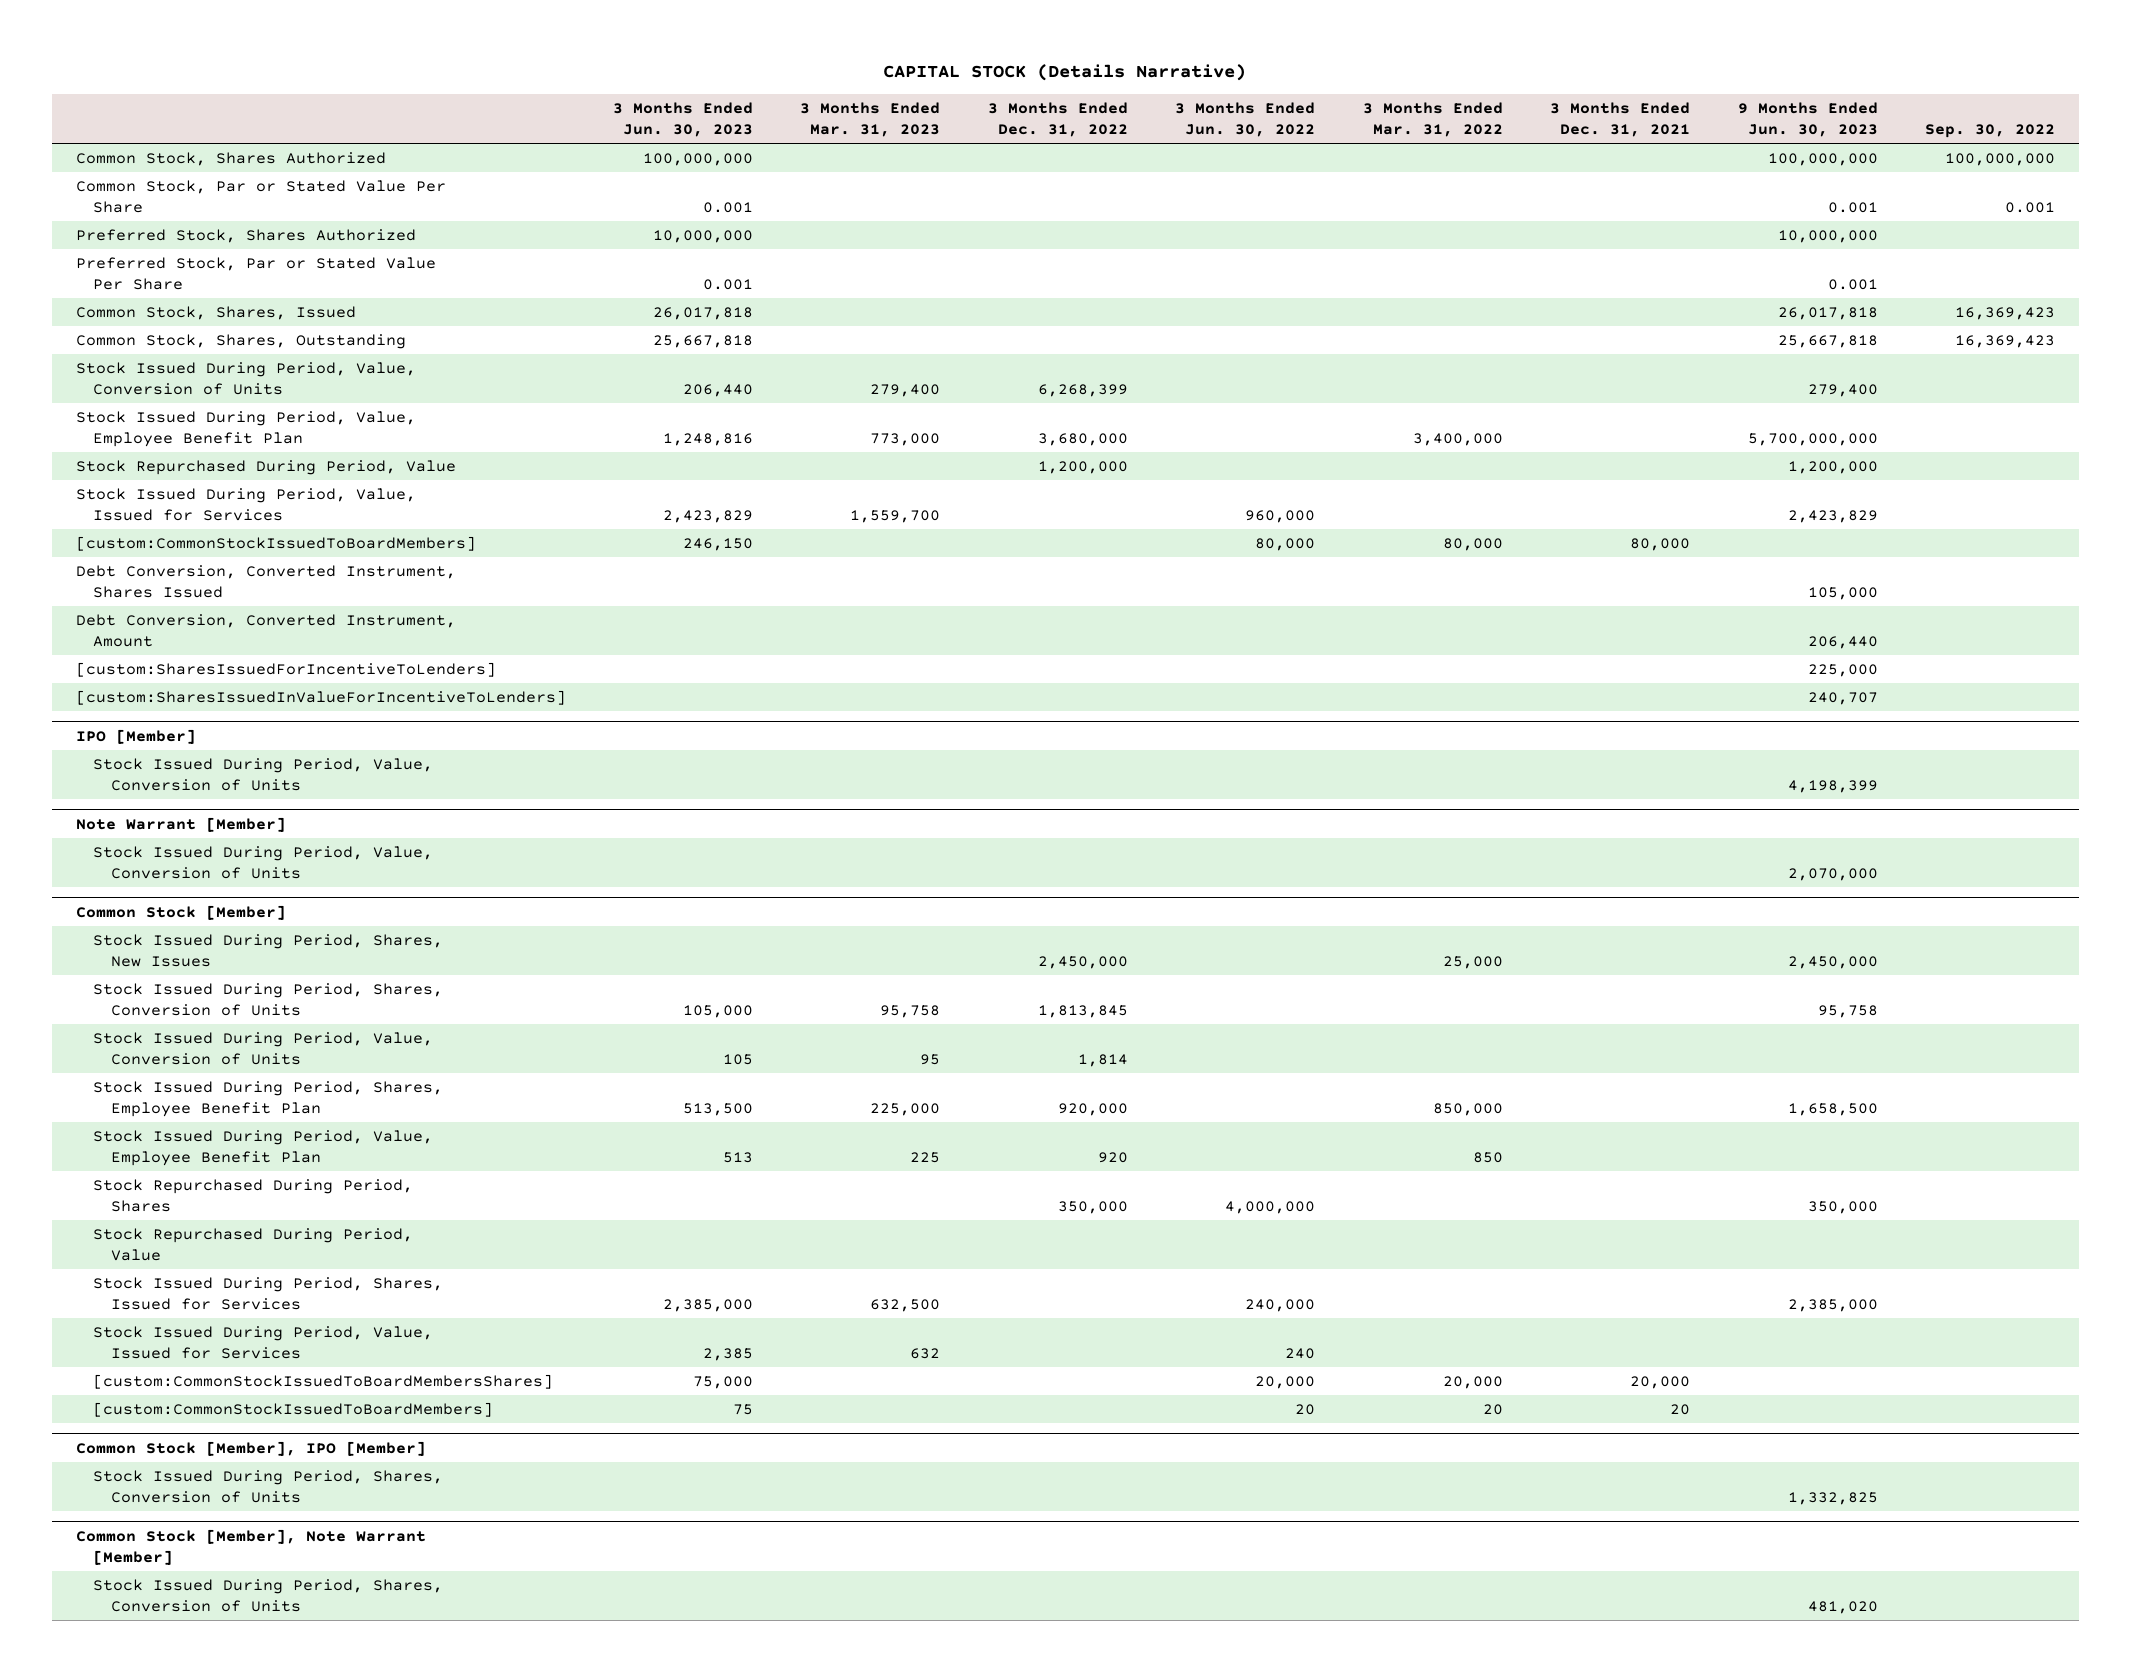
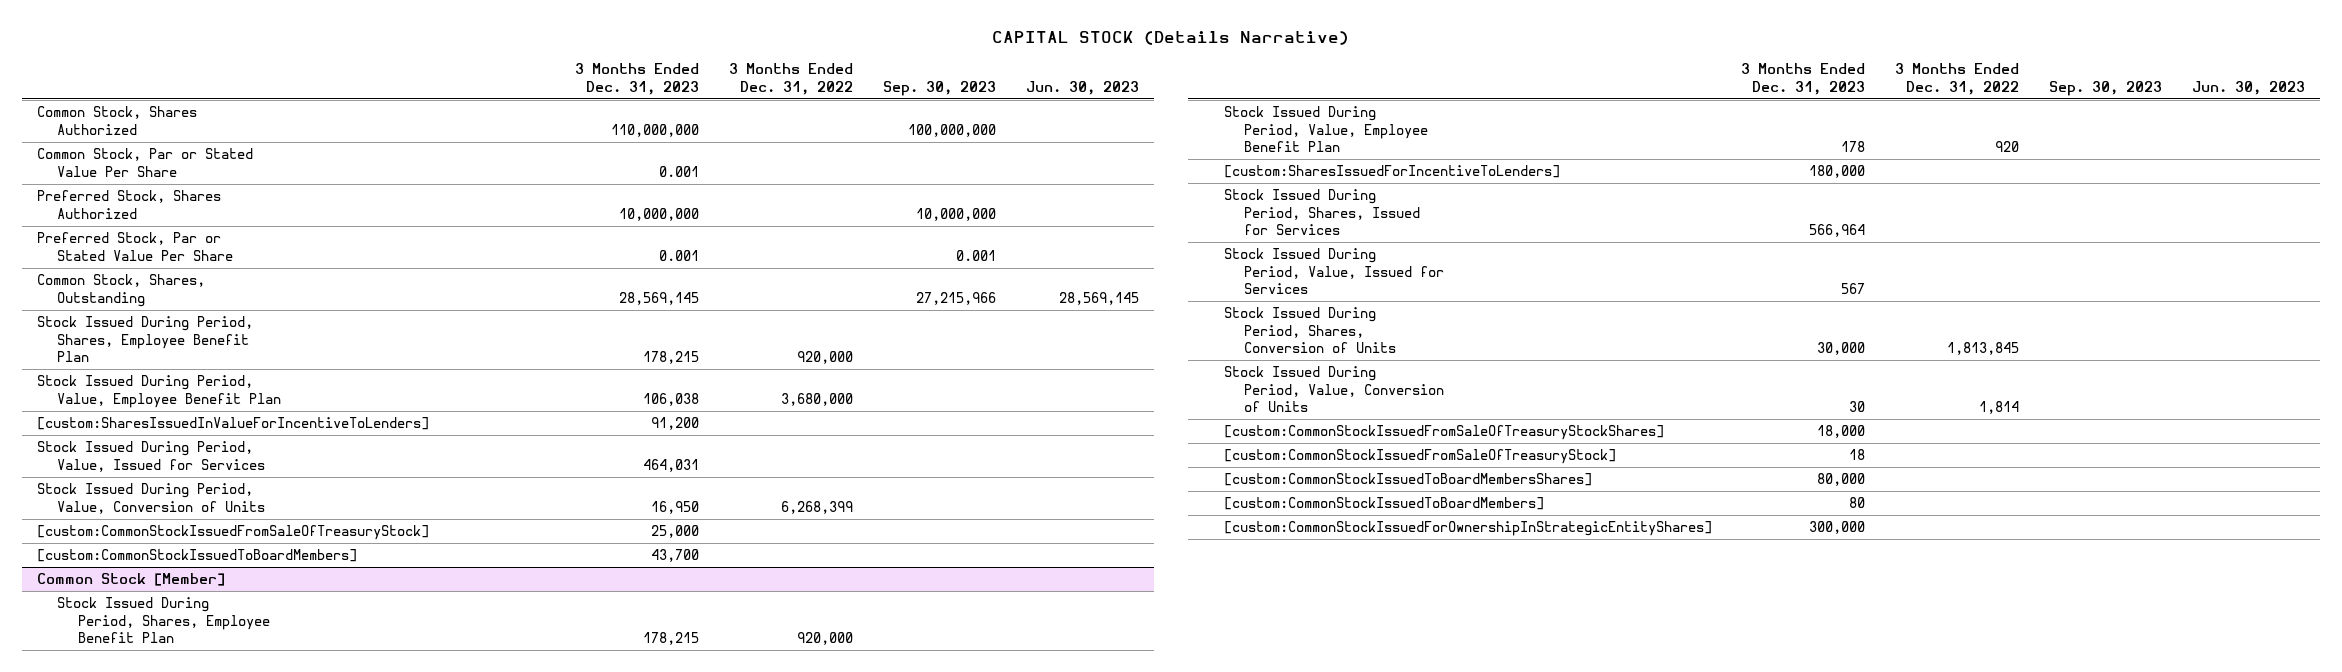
- | 3 Months Ended Jun. 30, 2023 | 3 Months Ended Mar. 31, 2023 | 3 Months Ended Dec. 31, 2022 | 3 Months Ended Jun. 30, 2022 | 3 Months Ended Mar. 31, 2022 | 3 Months Ended Dec. 31, 2021 | 9 Months Ended Jun. 30, 2023 | Sep. 30, 2022
+ | 3 Months Ended Dec. 31, 2023 | 3 Months Ended Dec. 31, 2022 | Sep. 30, 2023 | Jun. 30, 2023
- Common Stock, Shares, Issued | 26,017,818 | | | | | | 26,017,818 | 16,369,423
+ Stock Issued During Period, Shares, Employee Benefit Plan | 178,215 | 920,000 | |
- Stock Repurchased During Period, Value | | | 1,200,000 | | | | 1,200,000 |
moved up: [custom:SharesIssuedInValueForIncentiveToLenders] | 91,200 | | |
moved down: Stock Issued During Period, Value, Conversion of Units | 16,950 | 6,268,399 | |
+ [custom:CommonStockIssuedFromSaleOfTreasuryStock] | 25,000 | | |
- Debt Conversion, Converted Instrument, Shares Issued | | | | | | | 105,000 |
- Debt Conversion, Converted Instrument, Amount | | | | | | | 206,440 |
- [custom:SharesIssuedForIncentiveToLenders] | | | | | | | 225,000 |
- IPO [Member]
- Stock Issued During Period, Value, Conversion of Units | | | | | | | 4,198,399 |
- Note Warrant [Member]
- Stock Issued During Period, Value, Conversion of Units | | | | | | | 2,070,000 |
@ Common Stock [Member]
- Stock Issued During Period, Shares, New Issues | | | 2,450,000 | | 25,000 | | 2,450,000 |
- Stock Repurchased During Period, Shares | | | 350,000 | 4,000,000 | | | 350,000 |
- Stock Repurchased During Period, Value
+ [custom:SharesIssuedForIncentiveToLenders] | 180,000 | | |
moved down: Stock Issued During Period, Shares, Conversion of Units | 30,000 | 1,813,845 | |
moved down: Stock Issued During Period, Value, Conversion of Units | 30 | 1,814 | |
+ [custom:CommonStockIssuedFromSaleOfTreasuryStockShares] | 18,000 | | |
+ [custom:CommonStockIssuedFromSaleOfTreasuryStock] | 18 | | |
- Common Stock [Member], IPO [Member]
- Stock Issued During Period, Shares, Conversion of Units | | | | | | | 1,332,825 |
- Common Stock [Member], Note Warrant [Member]
- Stock Issued During Period, Shares, Conversion of Units | | | | | | | 481,020 |
@ Common Stock [Member]
+ [custom:CommonStockIssuedForOwnershipInStrategicEntityShares] | 300,000 | | |

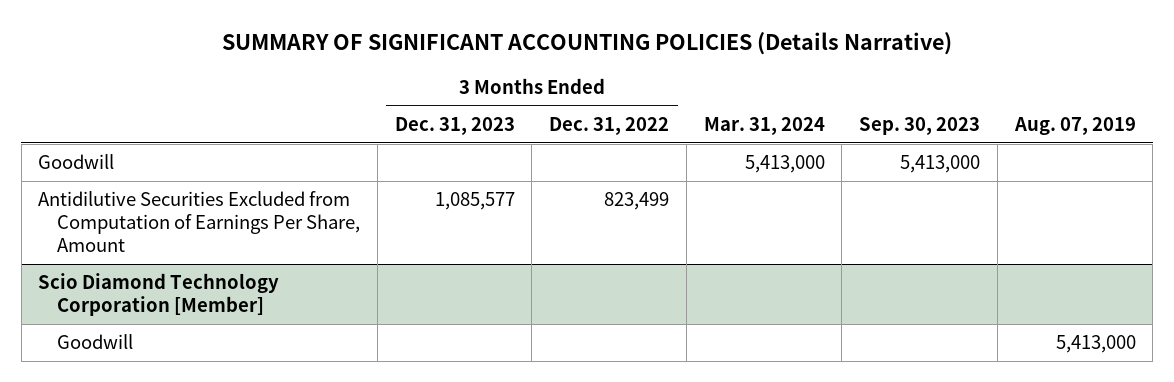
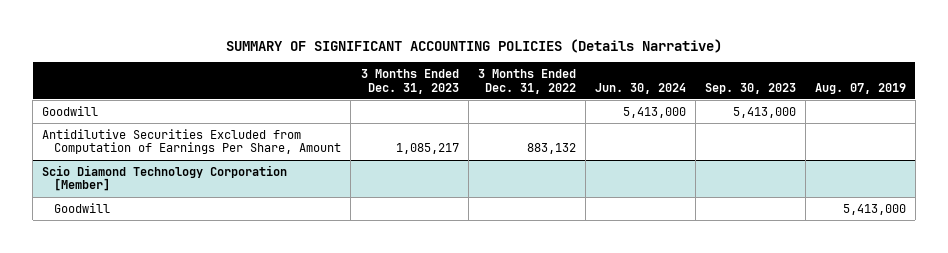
- | 3 Months Ended Dec. 31, 2023 | 3 Months Ended Dec. 31, 2022 | Mar. 31, 2024 | Sep. 30, 2023 | Aug. 07, 2019
+ | 3 Months Ended Dec. 31, 2023 | 3 Months Ended Dec. 31, 2022 | Jun. 30, 2024 | Sep. 30, 2023 | Aug. 07, 2019
- Antidilutive Securities Excluded from Computation of Earnings Per Share, Amount | 1,085,577 | 823,499 | | |
+ Antidilutive Securities Excluded from Computation of Earnings Per Share, Amount | 1,085,217 | 883,132 | | |

